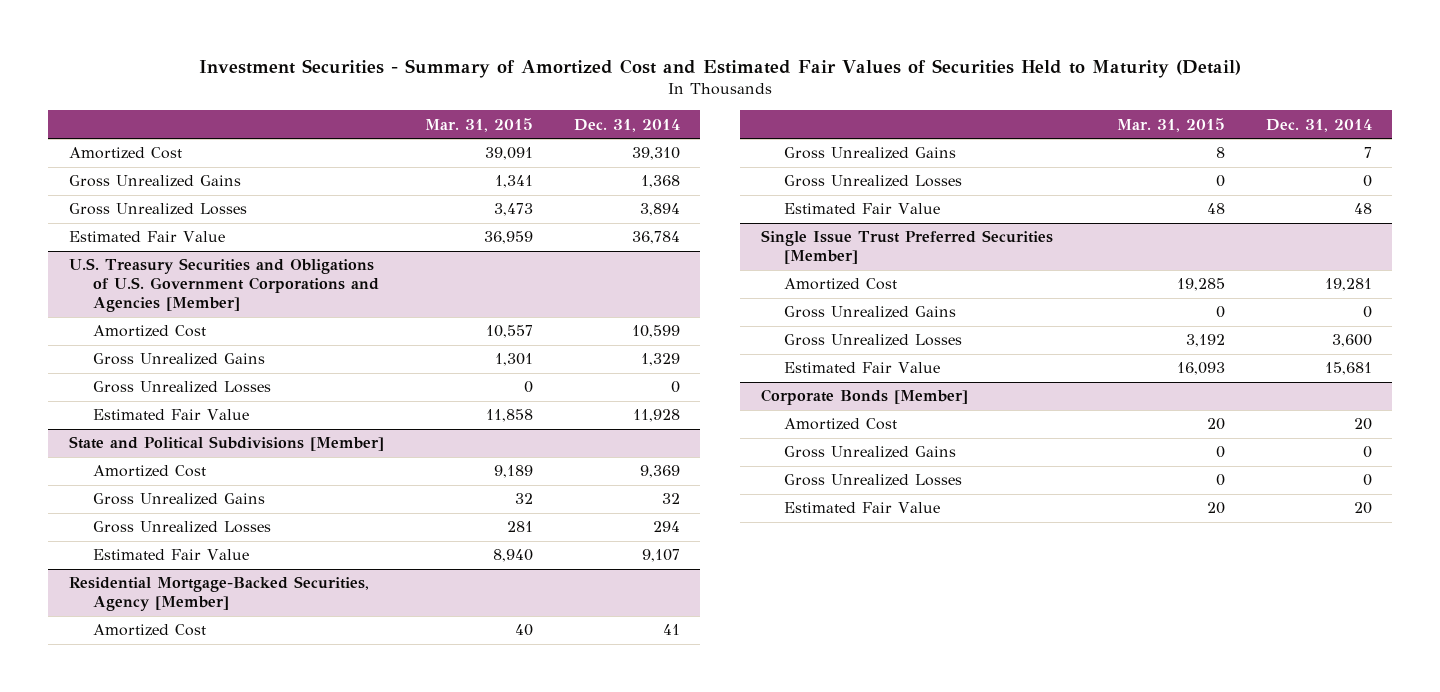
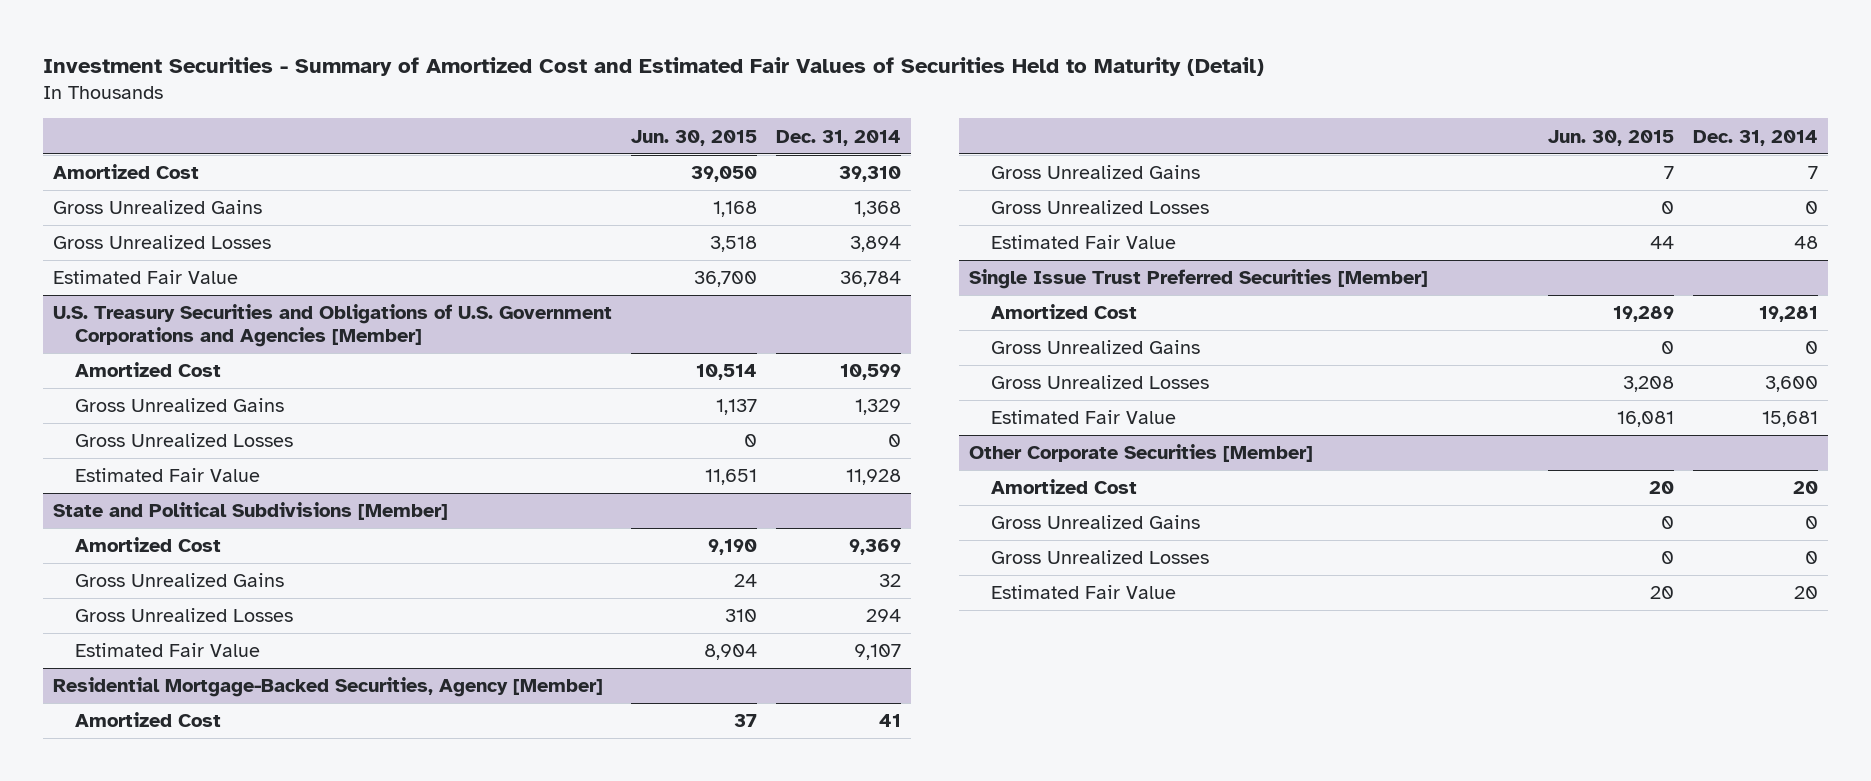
- | Mar. 31, 2015 | Dec. 31, 2014
+ | Jun. 30, 2015 | Dec. 31, 2014
- Corporate Bonds [Member]
+ Other Corporate Securities [Member]

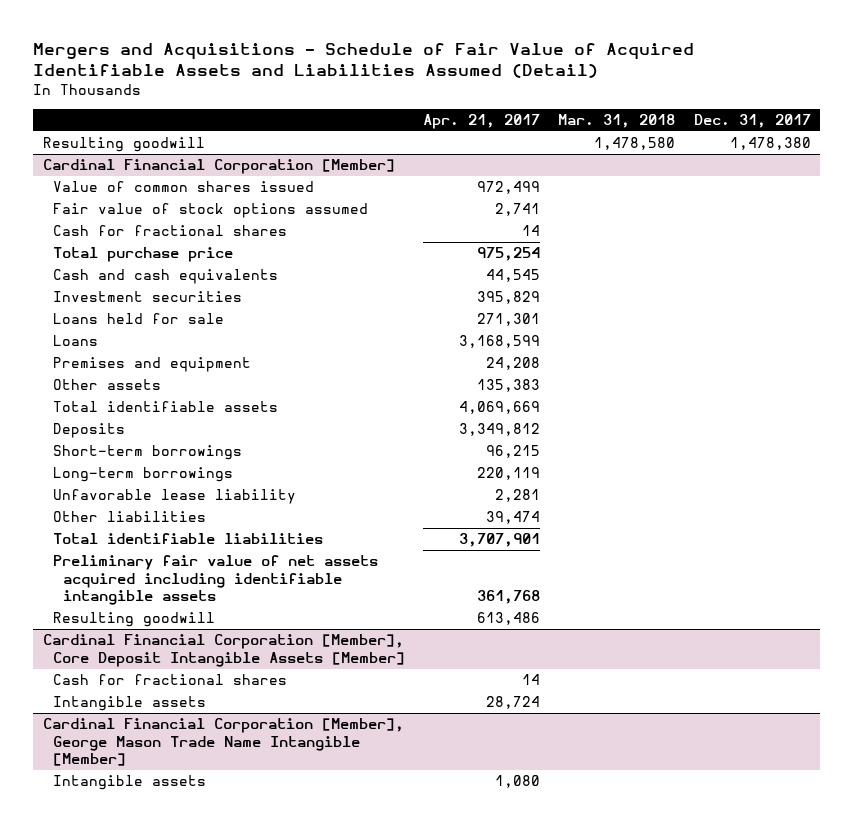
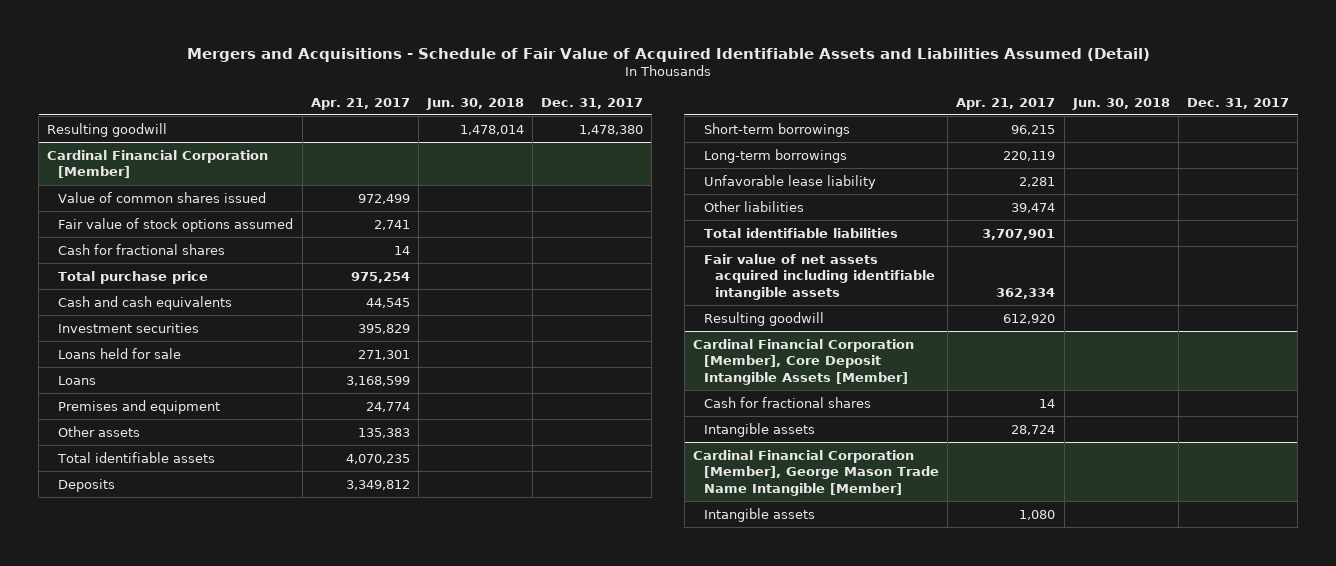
- | Apr. 21, 2017 | Mar. 31, 2018 | Dec. 31, 2017
+ | Apr. 21, 2017 | Jun. 30, 2018 | Dec. 31, 2017
@ Cardinal Financial Corporation [Member]
- Premises and equipment | 24,208 | |
+ Premises and equipment | 24,774 | |
- Total identifiable assets | 4,069,669 | |
+ Total identifiable assets | 4,070,235 | |
- Preliminary fair value of net assets acquired including identifiable intangible assets | 361,768 | |
- Resulting goodwill | 613,486 | |
+ Fair value of net assets acquired including identifiable intangible assets | 362,334 | |
+ Resulting goodwill | 612,920 | |

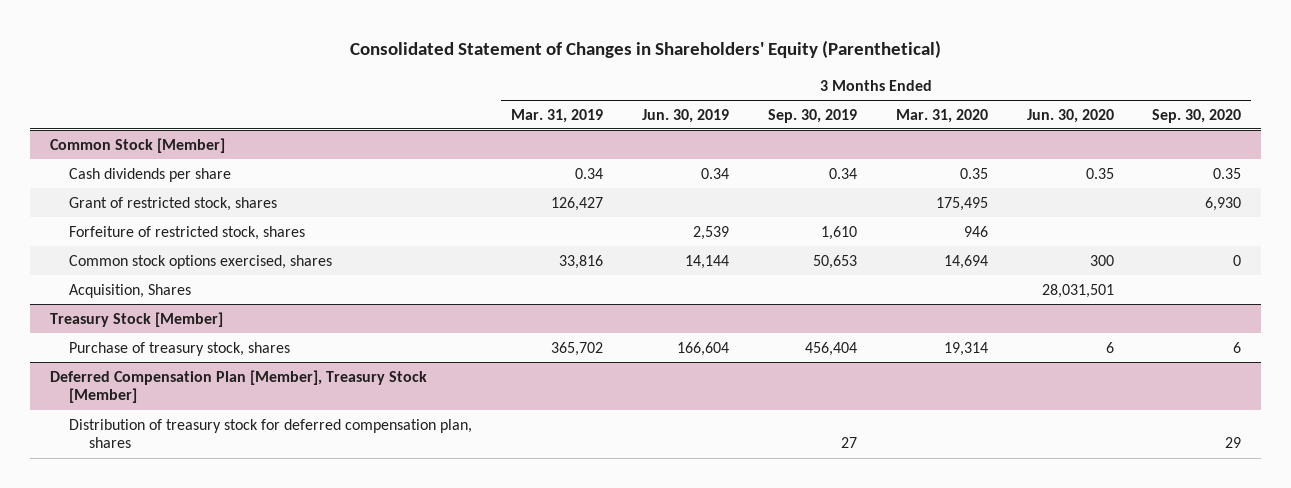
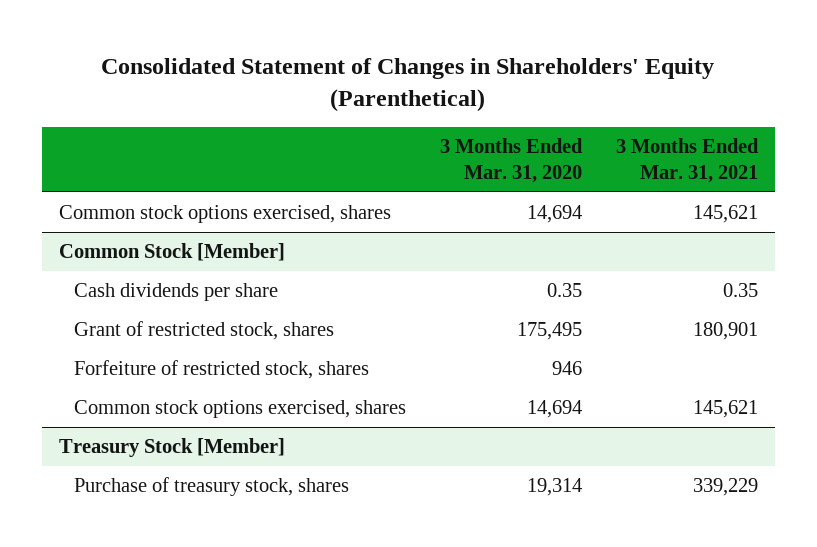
- | 3 Months Ended Mar. 31, 2019 | 3 Months Ended Jun. 30, 2019 | 3 Months Ended Sep. 30, 2019 | 3 Months Ended Mar. 31, 2020 | 3 Months Ended Jun. 30, 2020 | 3 Months Ended Sep. 30, 2020
+ | 3 Months Ended Mar. 31, 2020 | 3 Months Ended Mar. 31, 2021
+ Common stock options exercised, shares | 14,694 | 145,621
@ Common Stock [Member]
- Acquisition, Shares | | | | | 28,031,501 |
- Deferred Compensation Plan [Member], Treasury Stock [Member]
- Distribution of treasury stock for deferred compensation plan, shares | | | 27 | | | 29

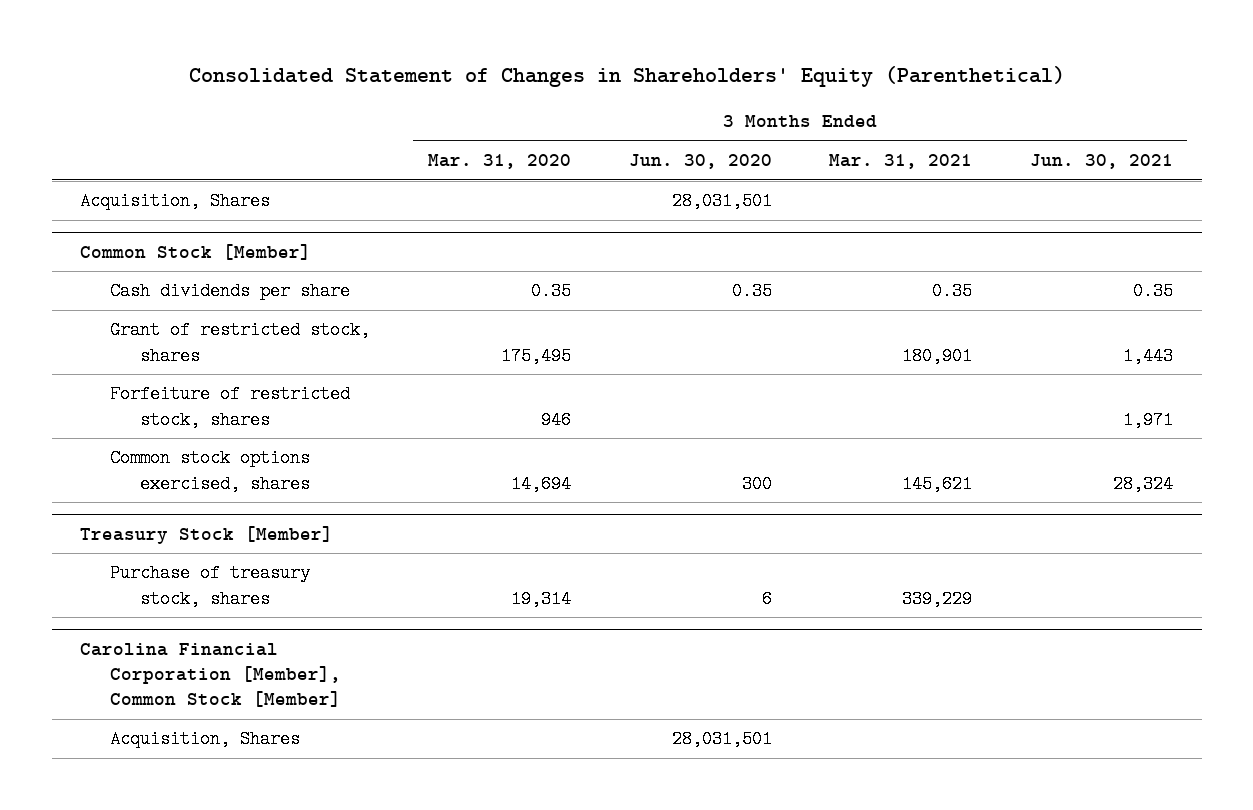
- | 3 Months Ended Mar. 31, 2020 | 3 Months Ended Mar. 31, 2021
+ | 3 Months Ended Mar. 31, 2020 | 3 Months Ended Jun. 30, 2020 | 3 Months Ended Mar. 31, 2021 | 3 Months Ended Jun. 30, 2021
- Common stock options exercised, shares | 14,694 | 145,621
+ Acquisition, Shares | | 28,031,501 | |
+ Carolina Financial Corporation [Member], Common Stock [Member]
+ Acquisition, Shares | | 28,031,501 | |

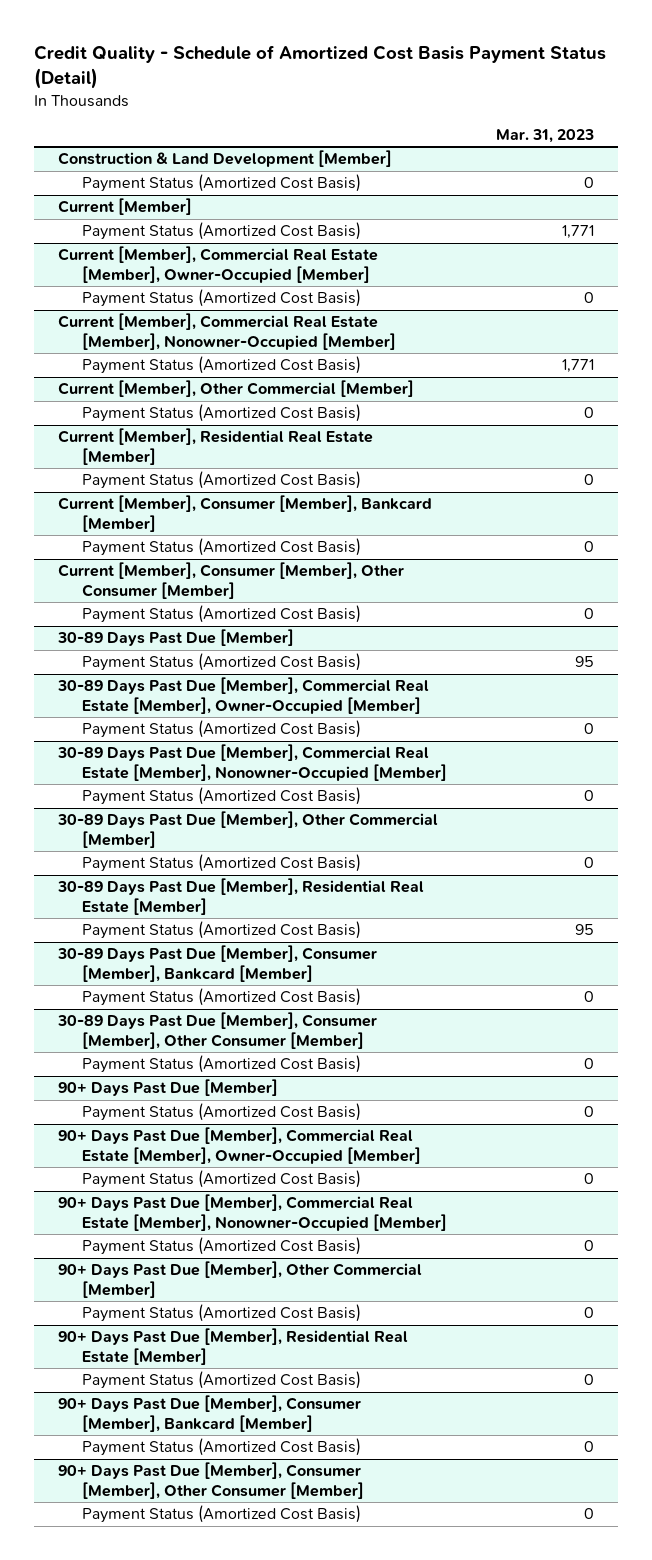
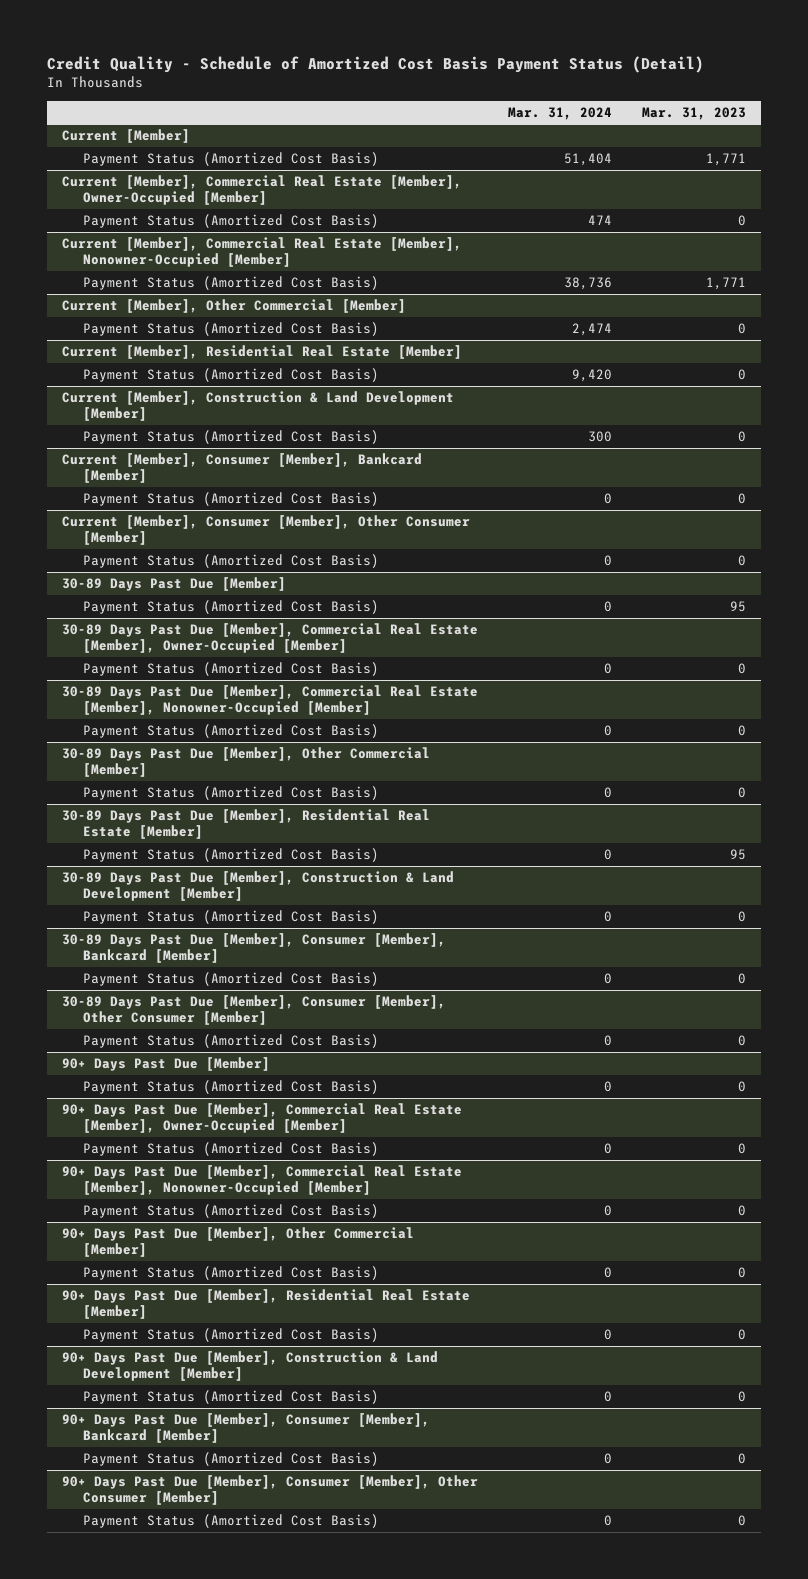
- | Mar. 31, 2023
+ | Mar. 31, 2024 | Mar. 31, 2023
- Construction & Land Development [Member]
- Payment Status (Amortized Cost Basis) | 0
+ Current [Member], Construction & Land Development [Member]
+ Payment Status (Amortized Cost Basis) | 300 | 0
+ 30-89 Days Past Due [Member], Construction & Land Development [Member]
+ Payment Status (Amortized Cost Basis) | 0 | 0
+ 90+ Days Past Due [Member], Construction & Land Development [Member]
+ Payment Status (Amortized Cost Basis) | 0 | 0

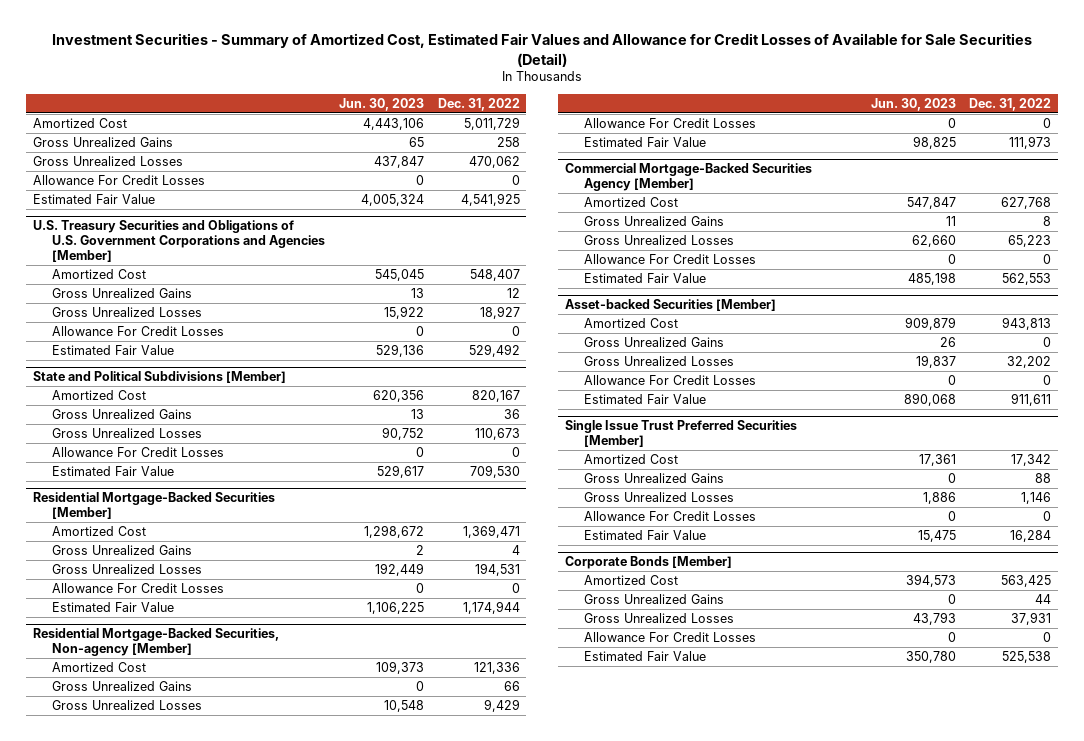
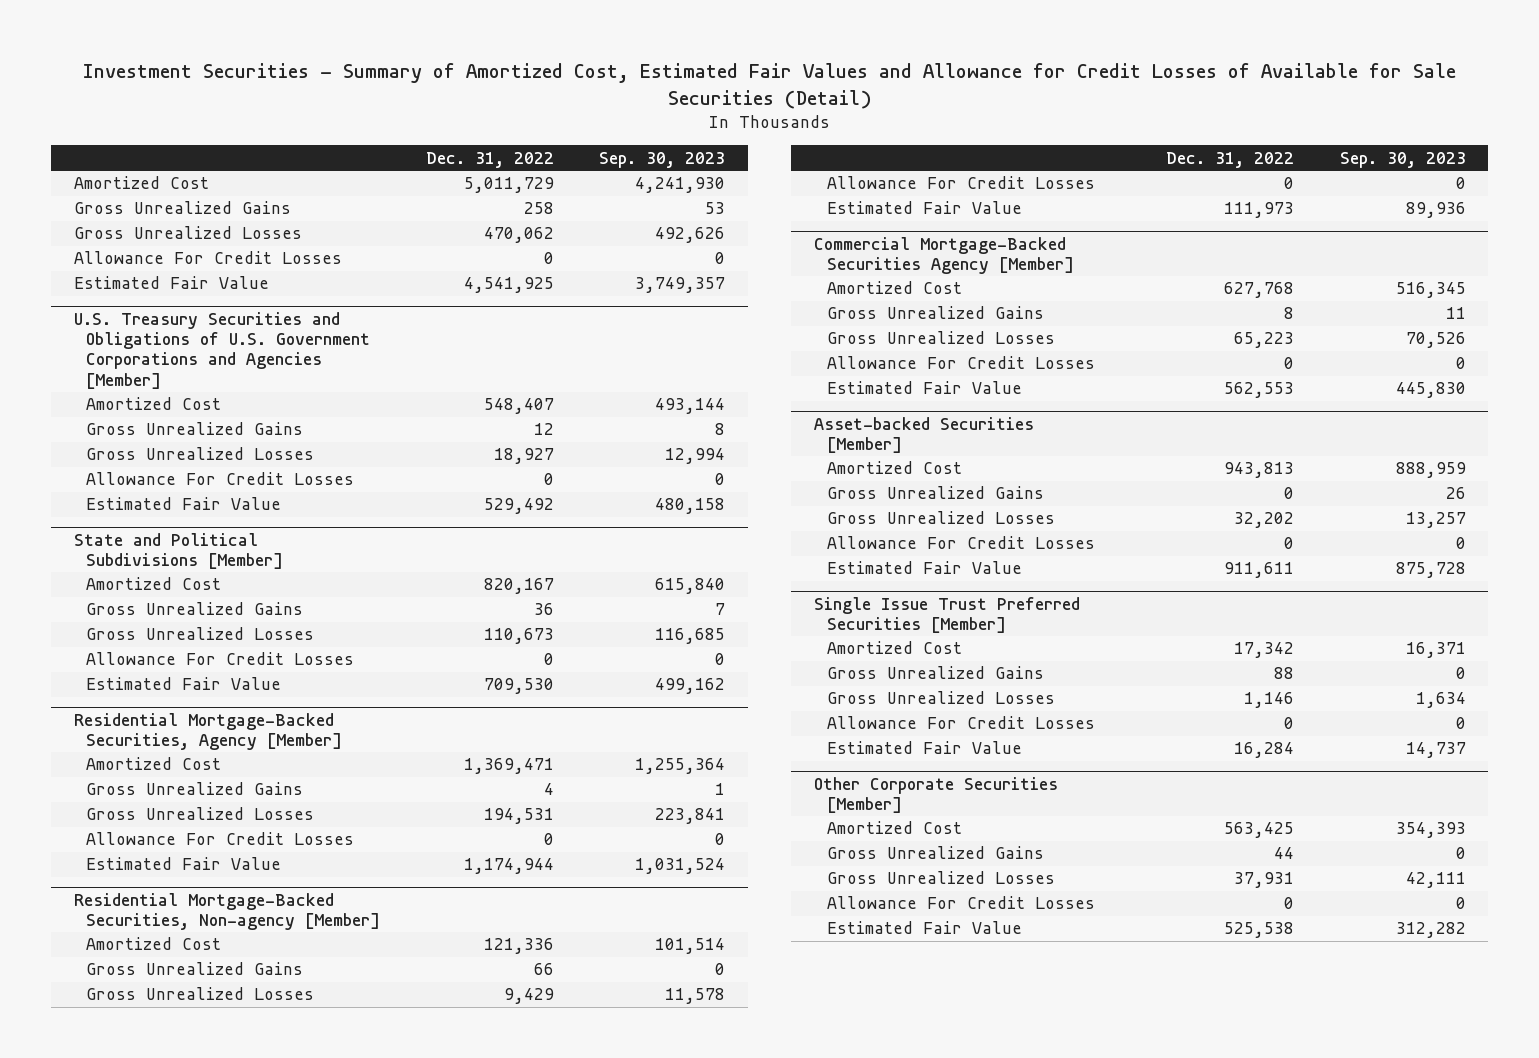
- | Jun. 30, 2023 | Dec. 31, 2022
+ | Dec. 31, 2022 | Sep. 30, 2023
- Residential Mortgage-Backed Securities [Member]
+ Residential Mortgage-Backed Securities, Agency [Member]
- Corporate Bonds [Member]
+ Other Corporate Securities [Member]

